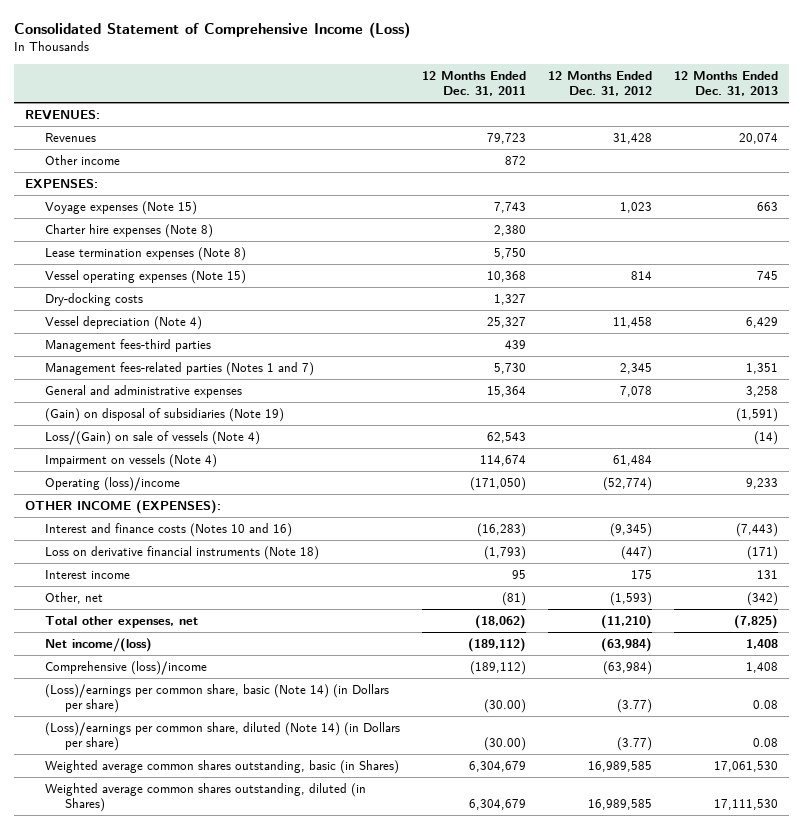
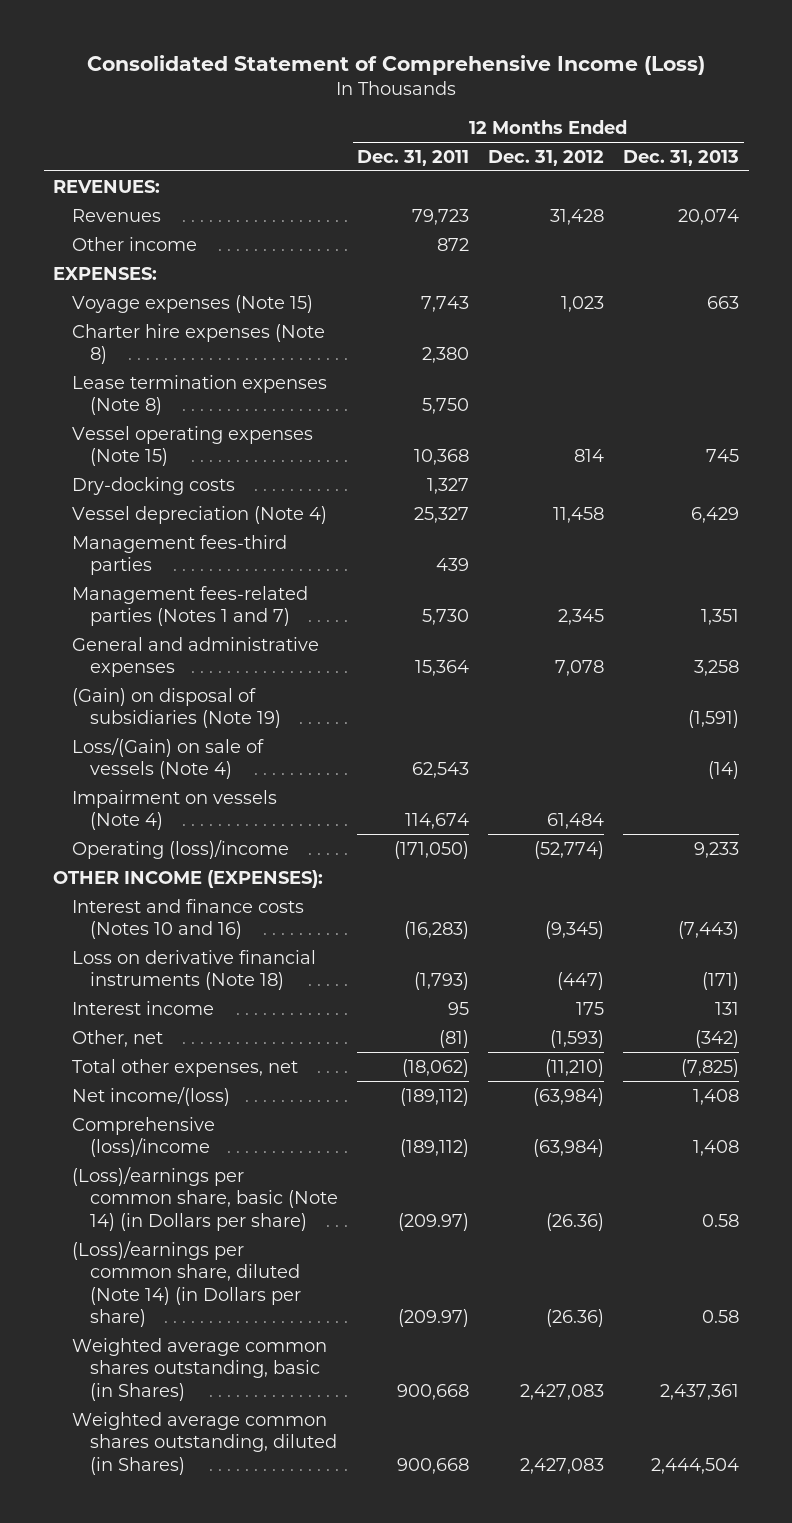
- (Loss)/earnings per common share, basic (Note 14) (in Dollars per share) | (30.00) | (3.77) | 0.08
- (Loss)/earnings per common share, diluted (Note 14) (in Dollars per share) | (30.00) | (3.77) | 0.08
- Weighted average common shares outstanding, basic (in Shares) | 6,304,679 | 16,989,585 | 17,061,530
- Weighted average common shares outstanding, diluted (in Shares) | 6,304,679 | 16,989,585 | 17,111,530
+ (Loss)/earnings per common share, basic (Note 14) (in Dollars per share) | (209.97) | (26.36) | 0.58
+ (Loss)/earnings per common share, diluted (Note 14) (in Dollars per share) | (209.97) | (26.36) | 0.58
+ Weighted average common shares outstanding, basic (in Shares) | 900,668 | 2,427,083 | 2,437,361
+ Weighted average common shares outstanding, diluted (in Shares) | 900,668 | 2,427,083 | 2,444,504

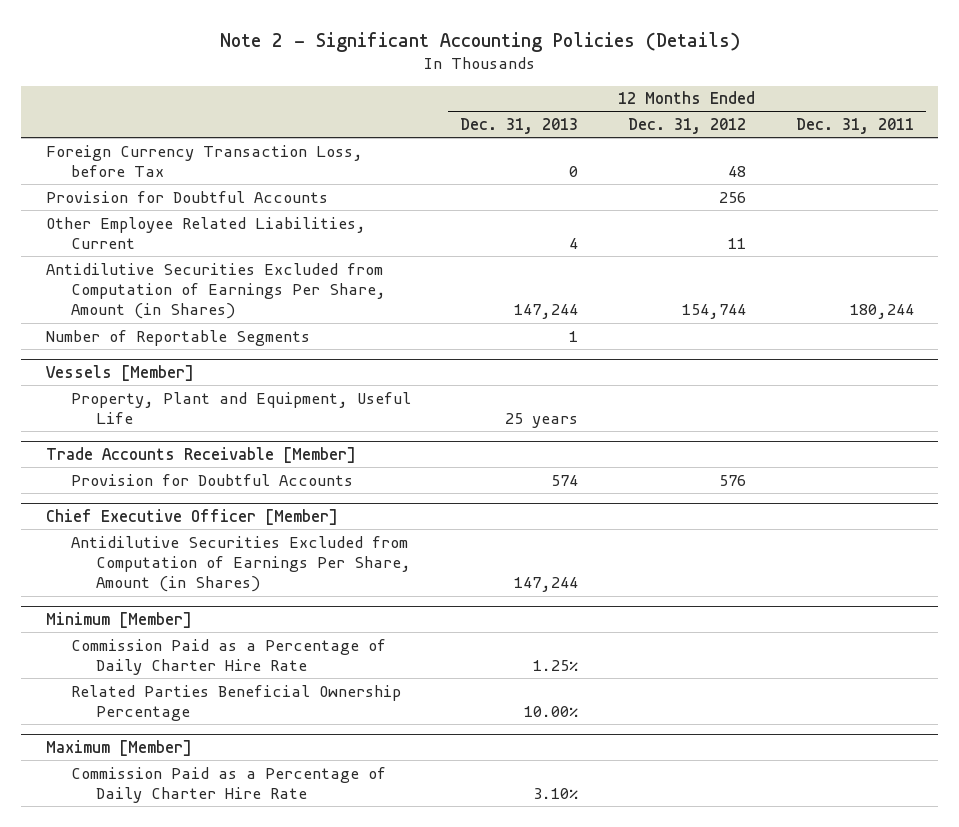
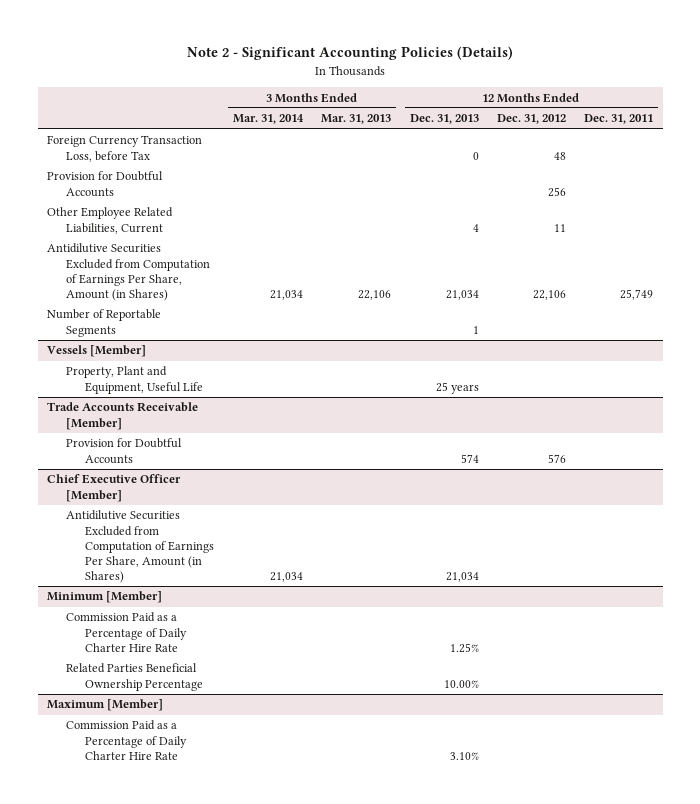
- | 12 Months Ended Dec. 31, 2013 | 12 Months Ended Dec. 31, 2012 | 12 Months Ended Dec. 31, 2011
+ | 3 Months Ended Mar. 31, 2014 | 3 Months Ended Mar. 31, 2013 | 12 Months Ended Dec. 31, 2013 | 12 Months Ended Dec. 31, 2012 | 12 Months Ended Dec. 31, 2011
- Antidilutive Securities Excluded from Computation of Earnings Per Share, Amount (in Shares) | 147,244 | 154,744 | 180,244
+ Antidilutive Securities Excluded from Computation of Earnings Per Share, Amount (in Shares) | 21,034 | 22,106 | 21,034 | 22,106 | 25,749
@ Chief Executive Officer [Member]
- Antidilutive Securities Excluded from Computation of Earnings Per Share, Amount (in Shares) | 147,244 | |
+ Antidilutive Securities Excluded from Computation of Earnings Per Share, Amount (in Shares) | 21,034 | | 21,034 | |

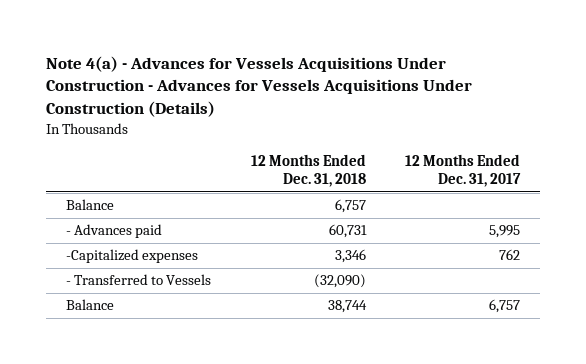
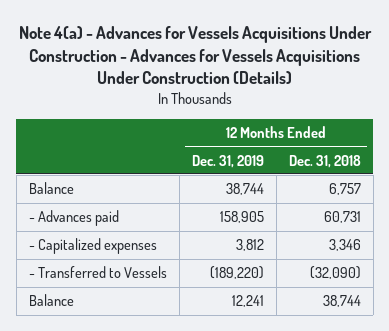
- | 12 Months Ended Dec. 31, 2018 | 12 Months Ended Dec. 31, 2017
+ | 12 Months Ended Dec. 31, 2019 | 12 Months Ended Dec. 31, 2018
- -Capitalized expenses | 3,346 | 762
+ - Capitalized expenses | 3,812 | 3,346

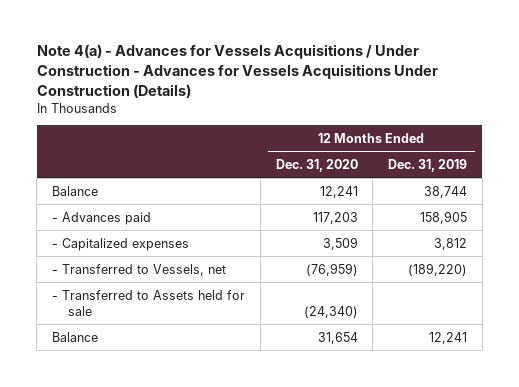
- Note 4(a) - Advances for Vessels Acquisitions Under Construction - Advances for Vessels Acquisitions Under Construction (Details)
+ Note 4(a) - Advances for Vessels Acquisitions / Under Construction - Advances for Vessels Acquisitions Under Construction (Details)
- | 12 Months Ended Dec. 31, 2019 | 12 Months Ended Dec. 31, 2018
+ | 12 Months Ended Dec. 31, 2020 | 12 Months Ended Dec. 31, 2019
- - Transferred to Vessels | (189,220) | (32,090)
+ - Transferred to Vessels, net | (76,959) | (189,220)
+ - Transferred to Assets held for sale | (24,340) |

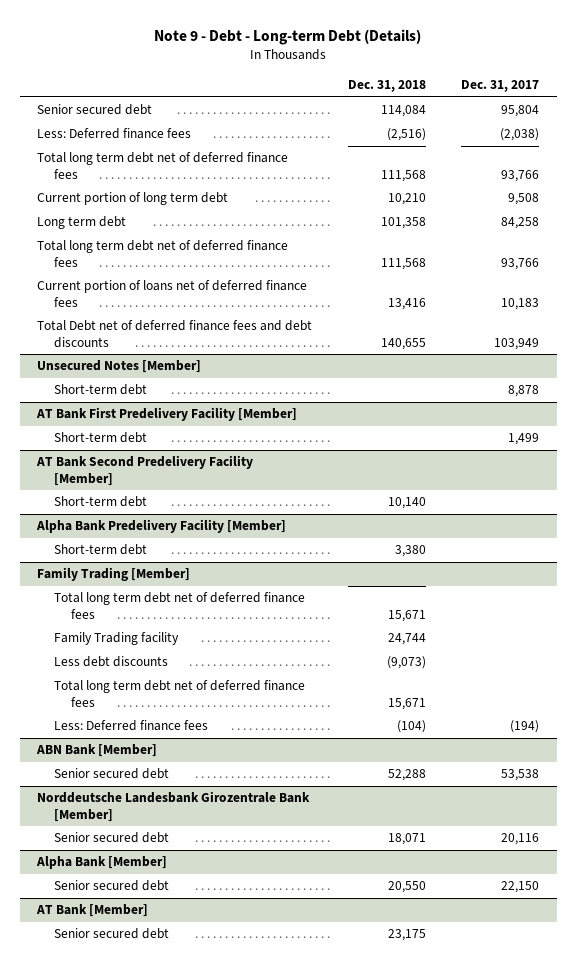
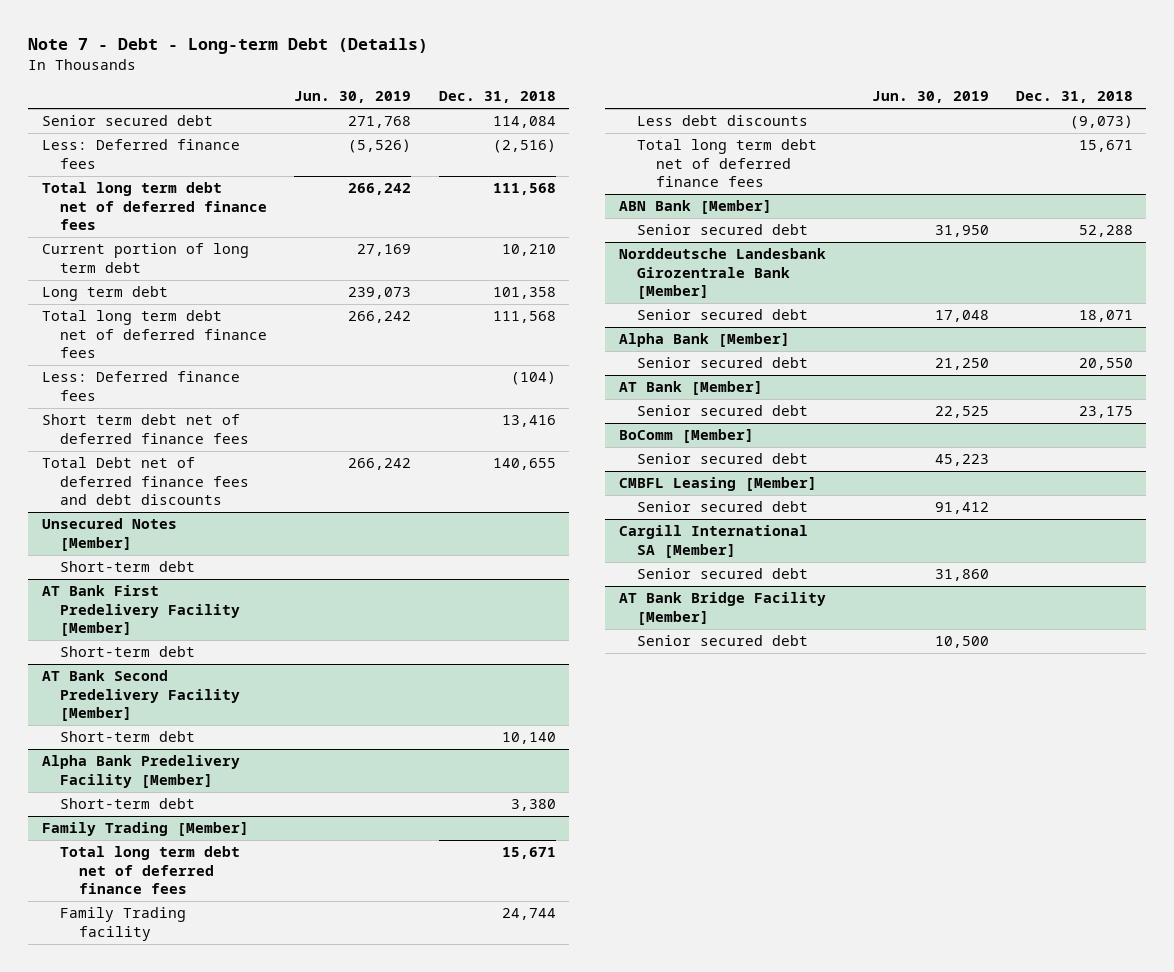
- Note 9 - Debt - Long-term Debt (Details)
+ Note 7 - Debt - Long-term Debt (Details)
- | Dec. 31, 2018 | Dec. 31, 2017
+ | Jun. 30, 2019 | Dec. 31, 2018
- Current portion of loans net of deferred finance fees | 13,416 | 10,183
+ Less: Deferred finance fees | | (104)
+ Short term debt net of deferred finance fees | | 13,416
@ Family Trading [Member]
- Less: Deferred finance fees | (104) | (194)
+ BoComm [Member]
+ Senior secured debt | 45,223 |
+ CMBFL Leasing [Member]
+ Senior secured debt | 91,412 |
+ Cargill International SA [Member]
+ Senior secured debt | 31,860 |
+ AT Bank Bridge Facility [Member]
+ Senior secured debt | 10,500 |

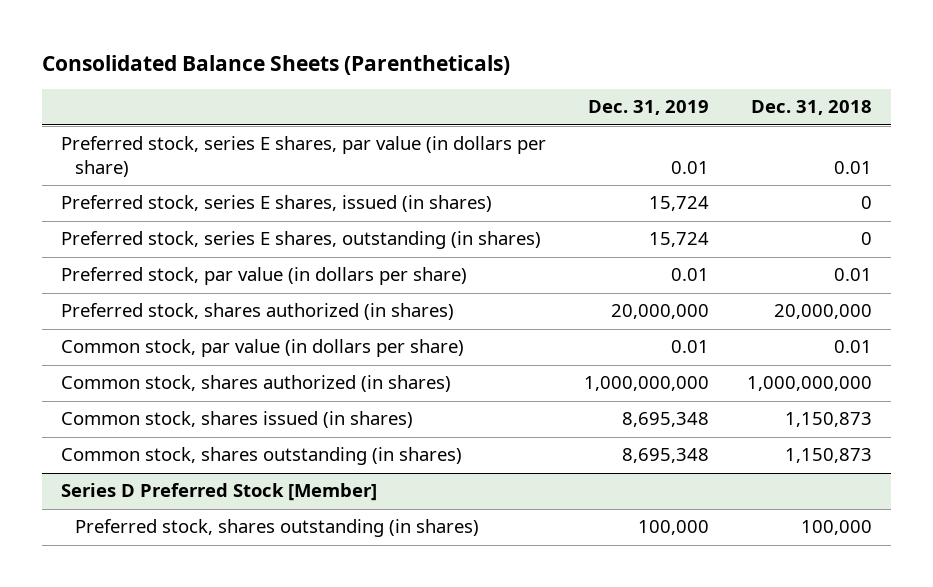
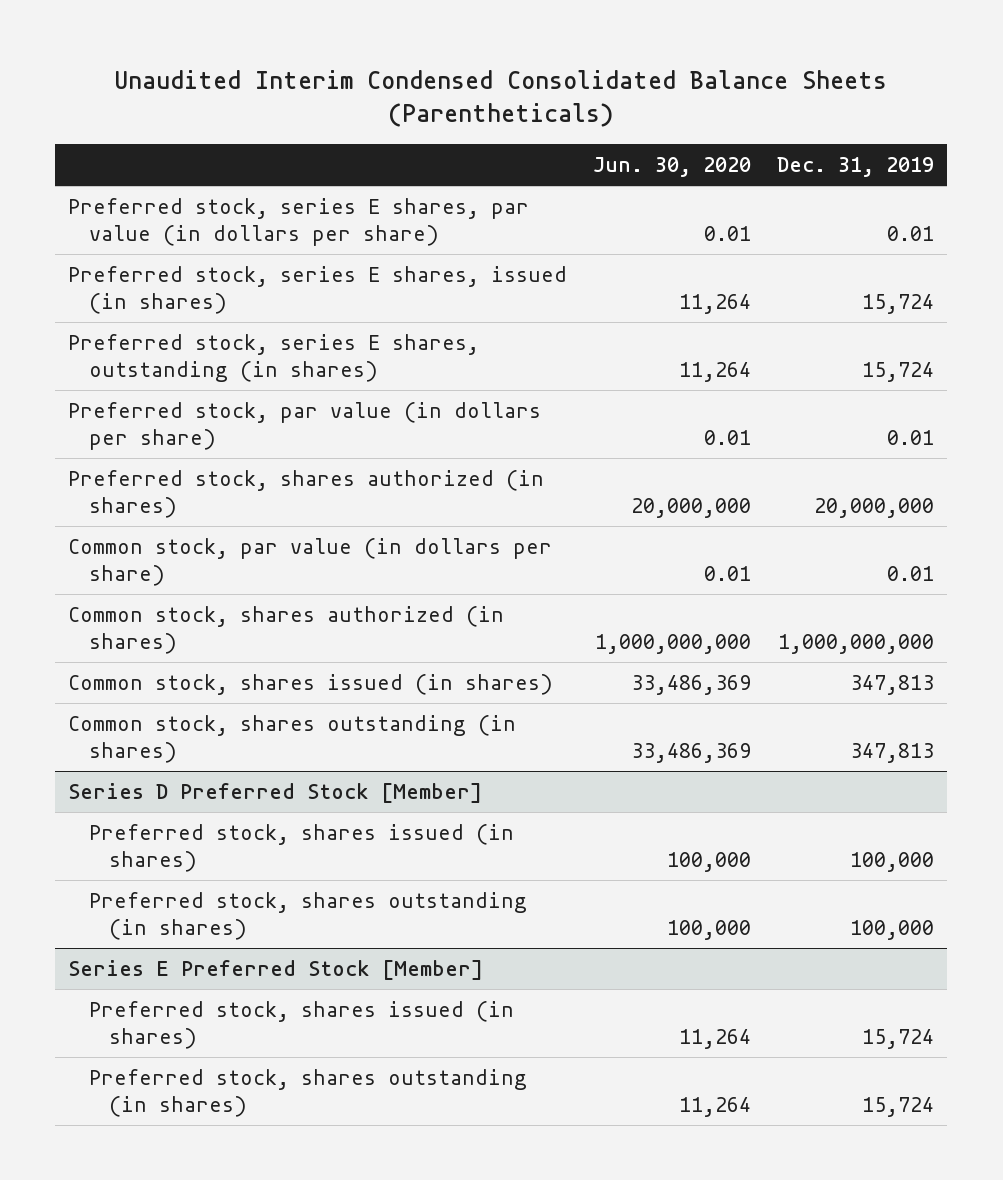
- Consolidated Balance Sheets (Parentheticals)
+ Unaudited Interim Condensed Consolidated Balance Sheets (Parentheticals)
- | Dec. 31, 2019 | Dec. 31, 2018
+ | Jun. 30, 2020 | Dec. 31, 2019
- Common stock, shares issued (in shares) | 8,695,348 | 1,150,873
- Common stock, shares outstanding (in shares) | 8,695,348 | 1,150,873
+ Common stock, shares issued (in shares) | 33,486,369 | 347,813
+ Common stock, shares outstanding (in shares) | 33,486,369 | 347,813
@ Series D Preferred Stock [Member]
+ Preferred stock, shares issued (in shares) | 100,000 | 100,000
+ Series E Preferred Stock [Member]
+ Preferred stock, shares issued (in shares) | 11,264 | 15,724
+ Preferred stock, shares outstanding (in shares) | 11,264 | 15,724

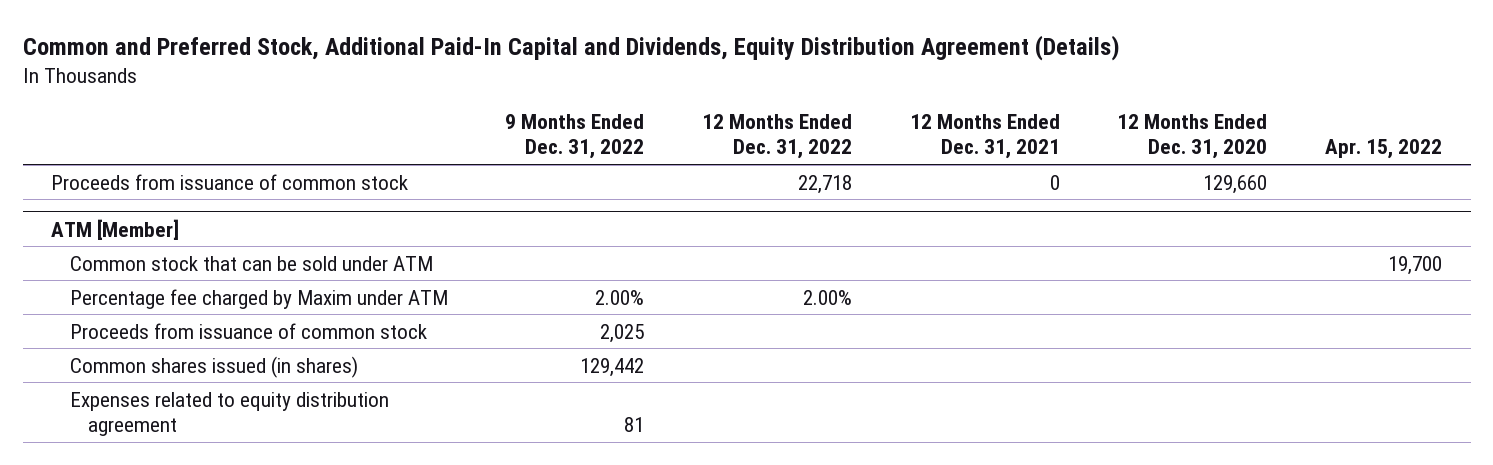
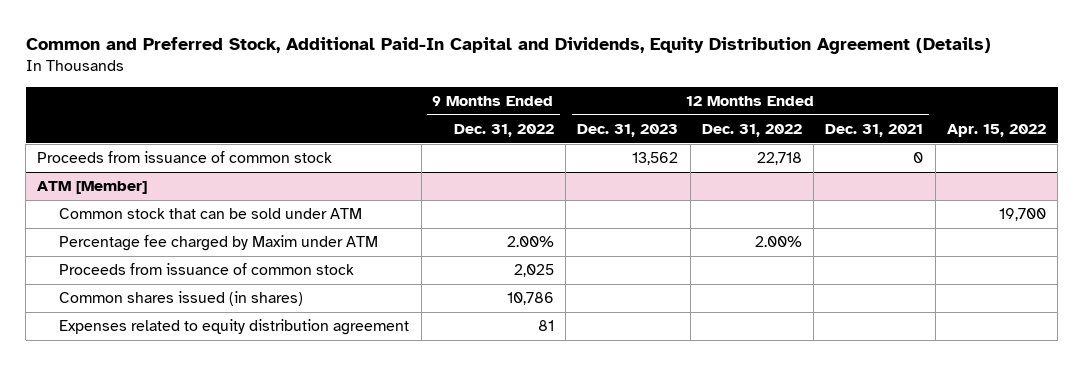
- | 9 Months Ended Dec. 31, 2022 | 12 Months Ended Dec. 31, 2022 | 12 Months Ended Dec. 31, 2021 | 12 Months Ended Dec. 31, 2020 | Apr. 15, 2022
+ | 9 Months Ended Dec. 31, 2022 | 12 Months Ended Dec. 31, 2023 | 12 Months Ended Dec. 31, 2022 | 12 Months Ended Dec. 31, 2021 | Apr. 15, 2022
@ ATM [Member]
- Common shares issued (in shares) | 129,442 | | | |
+ Common shares issued (in shares) | 10,786 | | | |

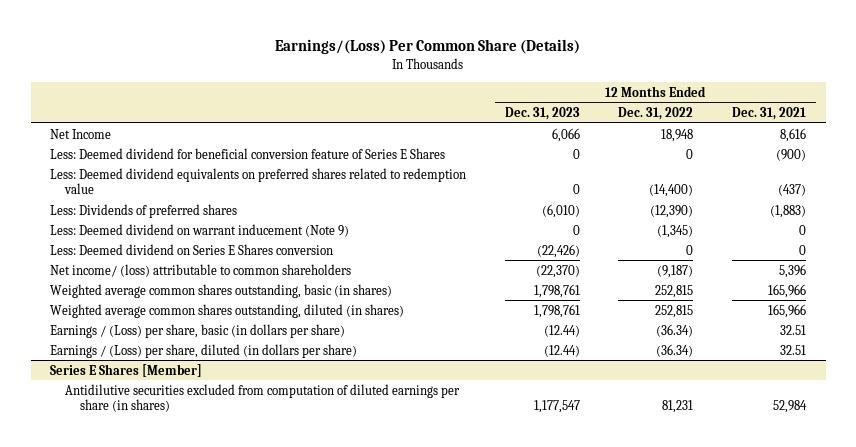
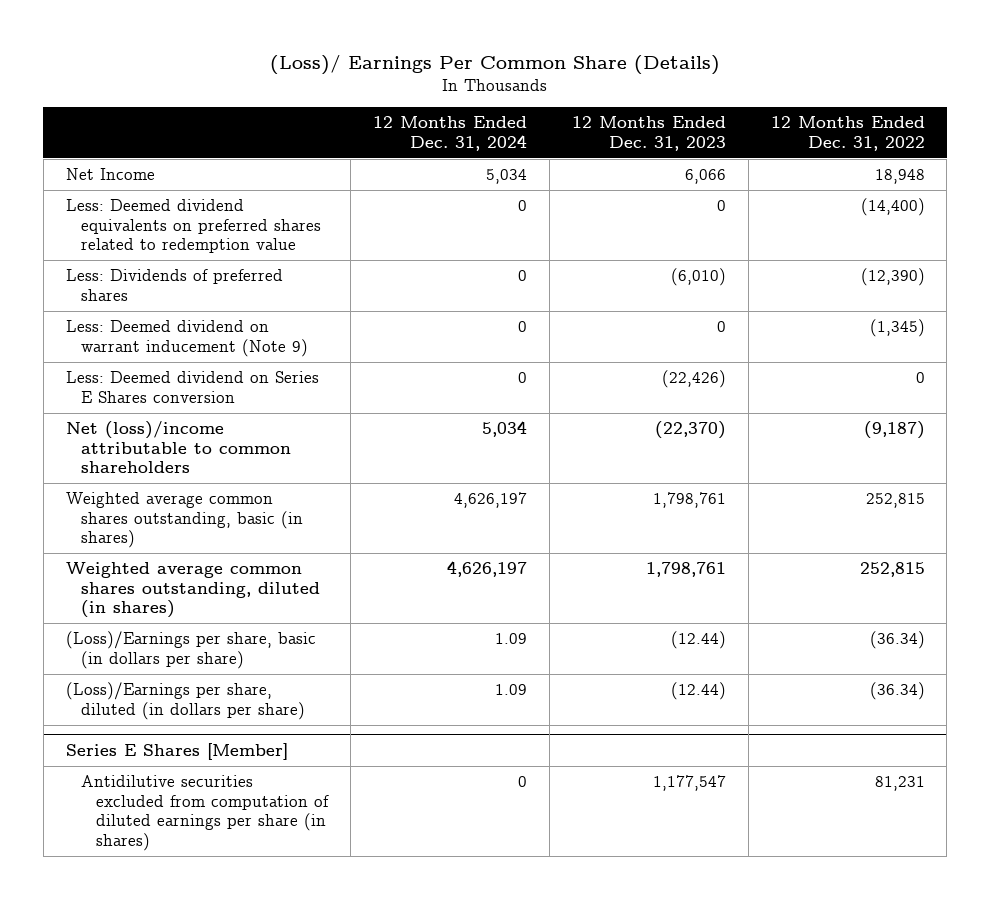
- Earnings/(Loss) Per Common Share (Details)
+ (Loss)/ Earnings Per Common Share (Details)
- | 12 Months Ended Dec. 31, 2023 | 12 Months Ended Dec. 31, 2022 | 12 Months Ended Dec. 31, 2021
+ | 12 Months Ended Dec. 31, 2024 | 12 Months Ended Dec. 31, 2023 | 12 Months Ended Dec. 31, 2022
- Less: Deemed dividend for beneficial conversion feature of Series E Shares | 0 | 0 | (900)
- Net income/ (loss) attributable to common shareholders | (22,370) | (9,187) | 5,396
+ Net (loss)/income attributable to common shareholders | 5,034 | (22,370) | (9,187)
- Earnings / (Loss) per share, basic (in dollars per share) | (12.44) | (36.34) | 32.51
- Earnings / (Loss) per share, diluted (in dollars per share) | (12.44) | (36.34) | 32.51
+ (Loss)/Earnings per share, basic (in dollars per share) | 1.09 | (12.44) | (36.34)
+ (Loss)/Earnings per share, diluted (in dollars per share) | 1.09 | (12.44) | (36.34)

